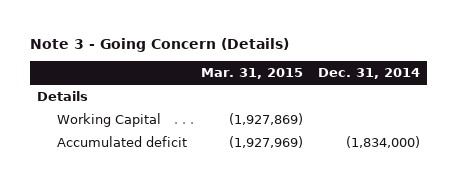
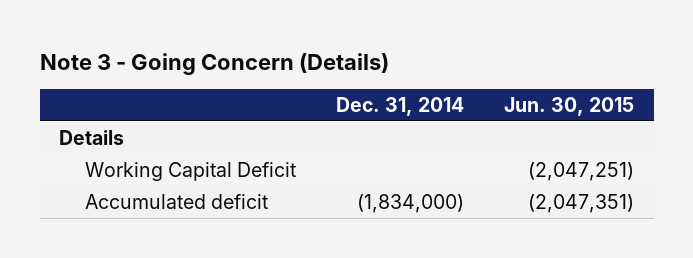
- | Mar. 31, 2015 | Dec. 31, 2014
+ | Dec. 31, 2014 | Jun. 30, 2015
- Working Capital | (1,927,869) |
+ Working Capital Deficit | | (2,047,251)

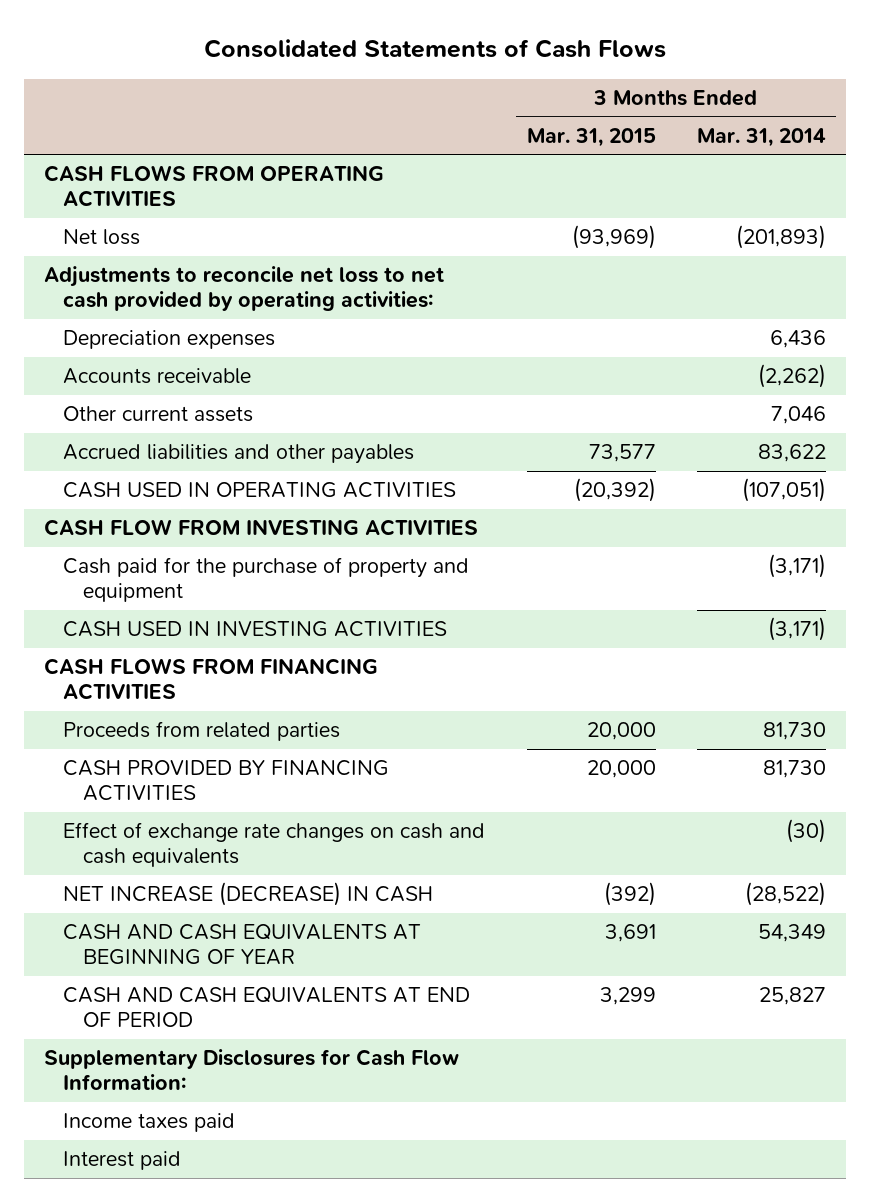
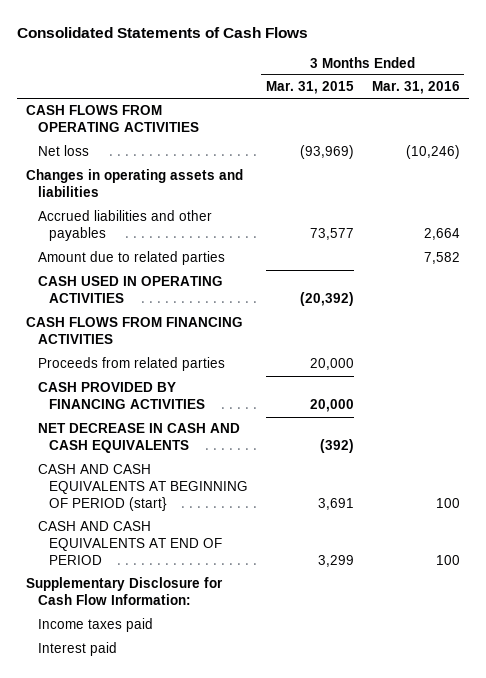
- | 3 Months Ended Mar. 31, 2015 | 3 Months Ended Mar. 31, 2014
+ | 3 Months Ended Mar. 31, 2015 | 3 Months Ended Mar. 31, 2016
- Adjustments to reconcile net loss to net cash provided by operating activities:
- Depreciation expenses | | 6,436
- Accounts receivable | | (2,262)
- Other current assets | | 7,046
+ Changes in operating assets and liabilities
+ Amount due to related parties | | 7,582
- CASH FLOW FROM INVESTING ACTIVITIES
- Cash paid for the purchase of property and equipment | | (3,171)
- CASH USED IN INVESTING ACTIVITIES | | (3,171)
- Effect of exchange rate changes on cash and cash equivalents | | (30)
- NET INCREASE (DECREASE) IN CASH | (392) | (28,522)
- CASH AND CASH EQUIVALENTS AT BEGINNING OF YEAR | 3,691 | 54,349
+ NET DECREASE IN CASH AND CASH EQUIVALENTS | (392) |
+ CASH AND CASH EQUIVALENTS AT BEGINNING OF PERIOD (start} | 3,691 | 100
- Supplementary Disclosures for Cash Flow Information:
+ Supplementary Disclosure for Cash Flow Information:

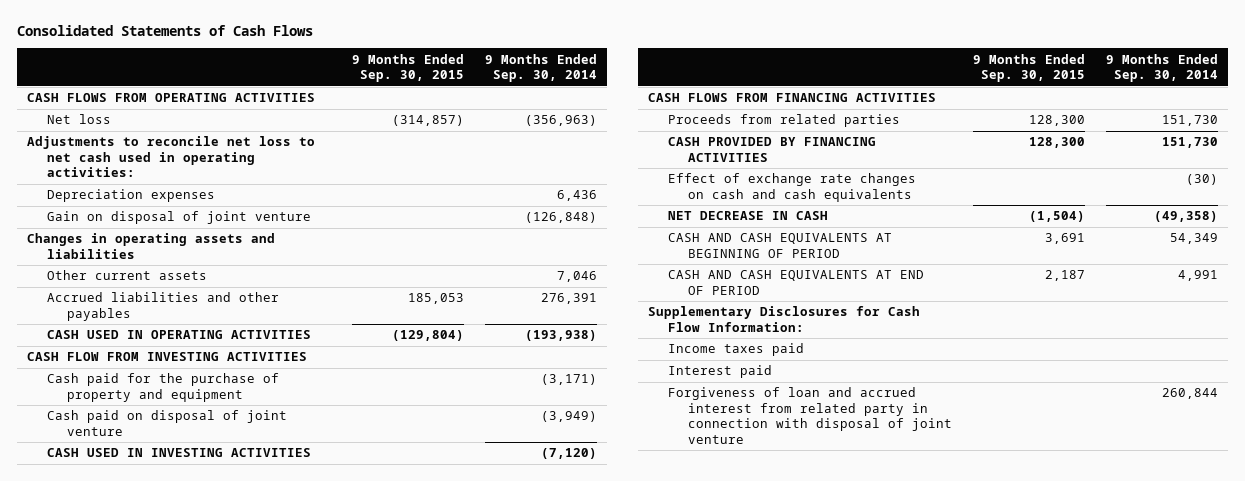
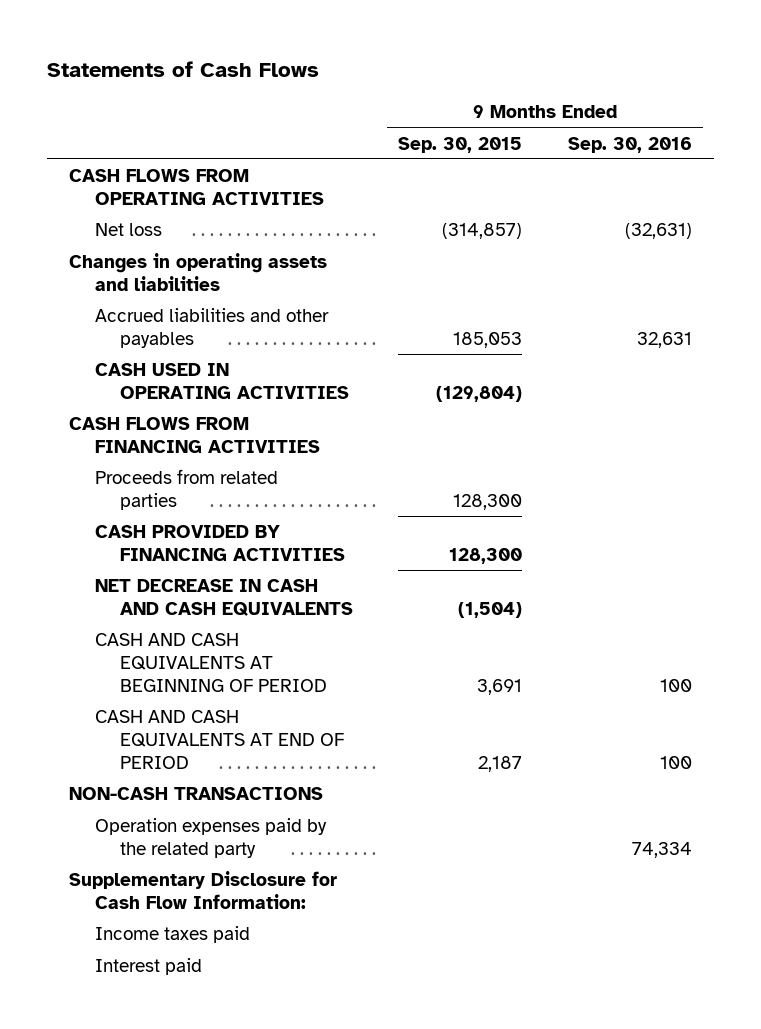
- Consolidated Statements of Cash Flows
+ Statements of Cash Flows
- | 9 Months Ended Sep. 30, 2015 | 9 Months Ended Sep. 30, 2014
+ | 9 Months Ended Sep. 30, 2015 | 9 Months Ended Sep. 30, 2016
- Adjustments to reconcile net loss to net cash used in operating activities:
- Depreciation expenses | | 6,436
- Gain on disposal of joint venture | | (126,848)
- Other current assets | | 7,046
- CASH FLOW FROM INVESTING ACTIVITIES
- Cash paid for the purchase of property and equipment | | (3,171)
- Cash paid on disposal of joint venture | | (3,949)
- CASH USED IN INVESTING ACTIVITIES | | (7,120)
- Effect of exchange rate changes on cash and cash equivalents | | (30)
- NET DECREASE IN CASH | (1,504) | (49,358)
+ NET DECREASE IN CASH AND CASH EQUIVALENTS | (1,504) |
- Supplementary Disclosures for Cash Flow Information:
+ NON-CASH TRANSACTIONS
+ Operation expenses paid by the related party | | 74,334
+ Supplementary Disclosure for Cash Flow Information:
- Forgiveness of loan and accrued interest from related party in connection with disposal of joint venture | | 260,844

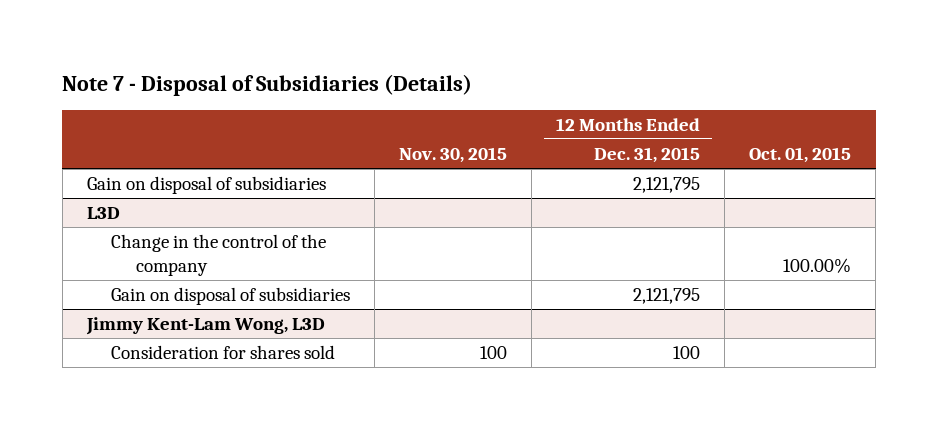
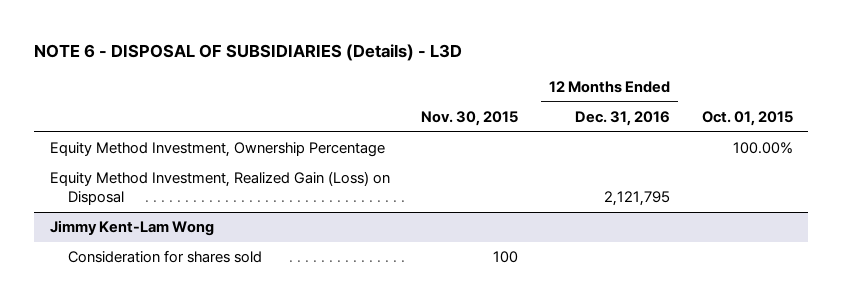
- Note 7 - Disposal of Subsidiaries (Details)
+ NOTE 6 - DISPOSAL OF SUBSIDIARIES (Details) - L3D
- | Nov. 30, 2015 | 12 Months Ended Dec. 31, 2015 | Oct. 01, 2015
+ | Nov. 30, 2015 | 12 Months Ended Dec. 31, 2016 | Oct. 01, 2015
- Gain on disposal of subsidiaries | | 2,121,795 |
- L3D
- Change in the control of the company | | | 100.00%
- Gain on disposal of subsidiaries | | 2,121,795 |
- Jimmy Kent-Lam Wong, L3D
+ Equity Method Investment, Ownership Percentage | | | 100.00%
+ Equity Method Investment, Realized Gain (Loss) on Disposal | | 2,121,795 |
+ Jimmy Kent-Lam Wong

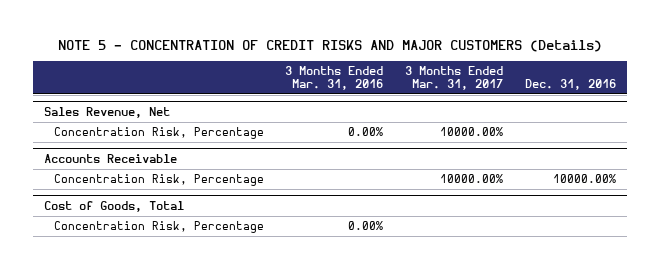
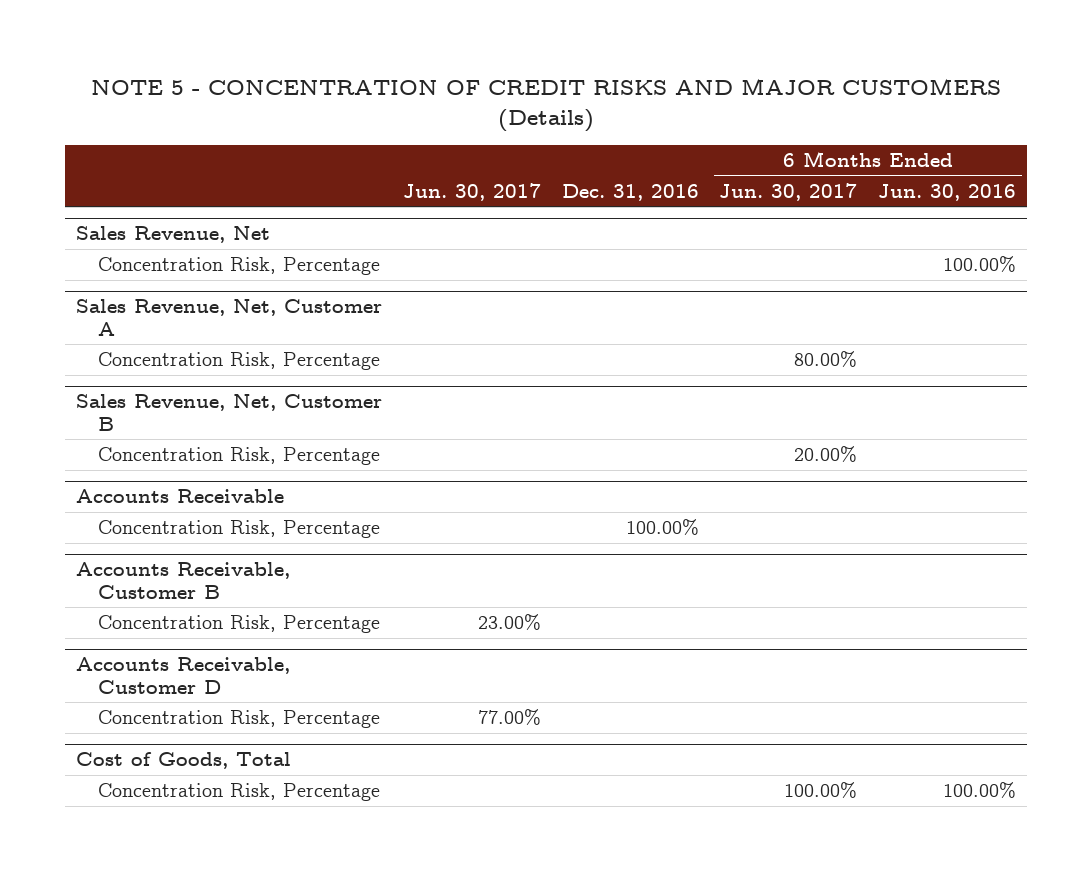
- | 3 Months Ended Mar. 31, 2016 | 3 Months Ended Mar. 31, 2017 | Dec. 31, 2016
+ | Jun. 30, 2017 | Dec. 31, 2016 | 6 Months Ended Jun. 30, 2017 | 6 Months Ended Jun. 30, 2016
+ Sales Revenue, Net, Customer A
+ Concentration Risk, Percentage | | | 80.00% |
+ Sales Revenue, Net, Customer B
+ Concentration Risk, Percentage | | | 20.00% |
@ Accounts Receivable
- Concentration Risk, Percentage | | 10000.00% | 10000.00%
+ Concentration Risk, Percentage | | 100.00% | |
+ Accounts Receivable, Customer B
+ Concentration Risk, Percentage | 23.00% | | |
+ Accounts Receivable, Customer D
+ Concentration Risk, Percentage | 77.00% | | |

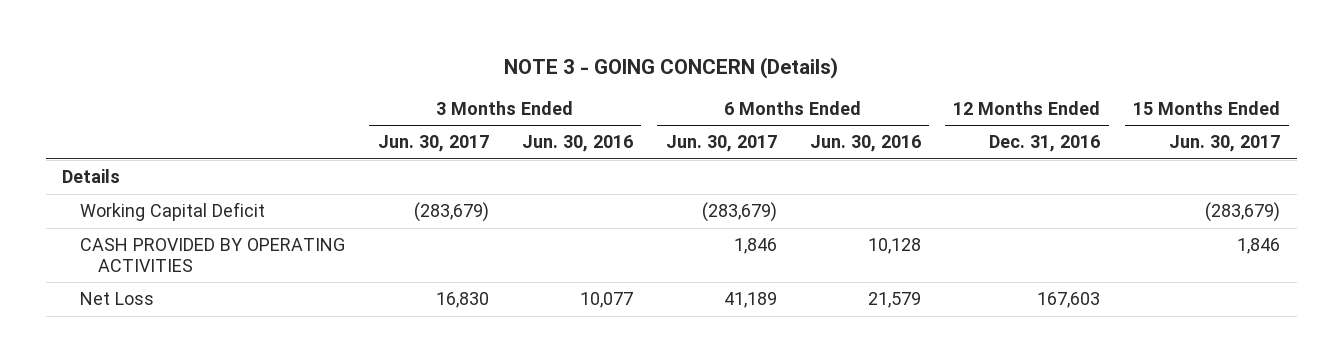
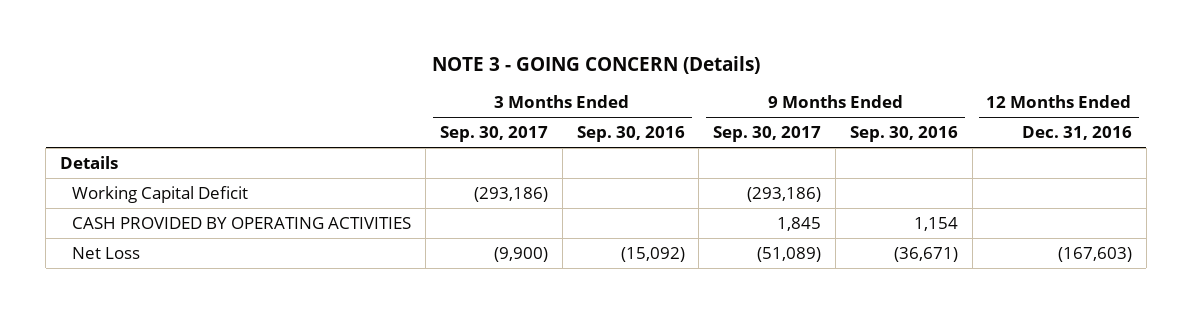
- | 3 Months Ended Jun. 30, 2017 | 3 Months Ended Jun. 30, 2016 | 6 Months Ended Jun. 30, 2017 | 6 Months Ended Jun. 30, 2016 | 12 Months Ended Dec. 31, 2016 | 15 Months Ended Jun. 30, 2017
+ | 3 Months Ended Sep. 30, 2017 | 3 Months Ended Sep. 30, 2016 | 9 Months Ended Sep. 30, 2017 | 9 Months Ended Sep. 30, 2016 | 12 Months Ended Dec. 31, 2016
- Net Loss | 16,830 | 10,077 | 41,189 | 21,579 | 167,603 |
+ Net Loss | (9,900) | (15,092) | (51,089) | (36,671) | (167,603)

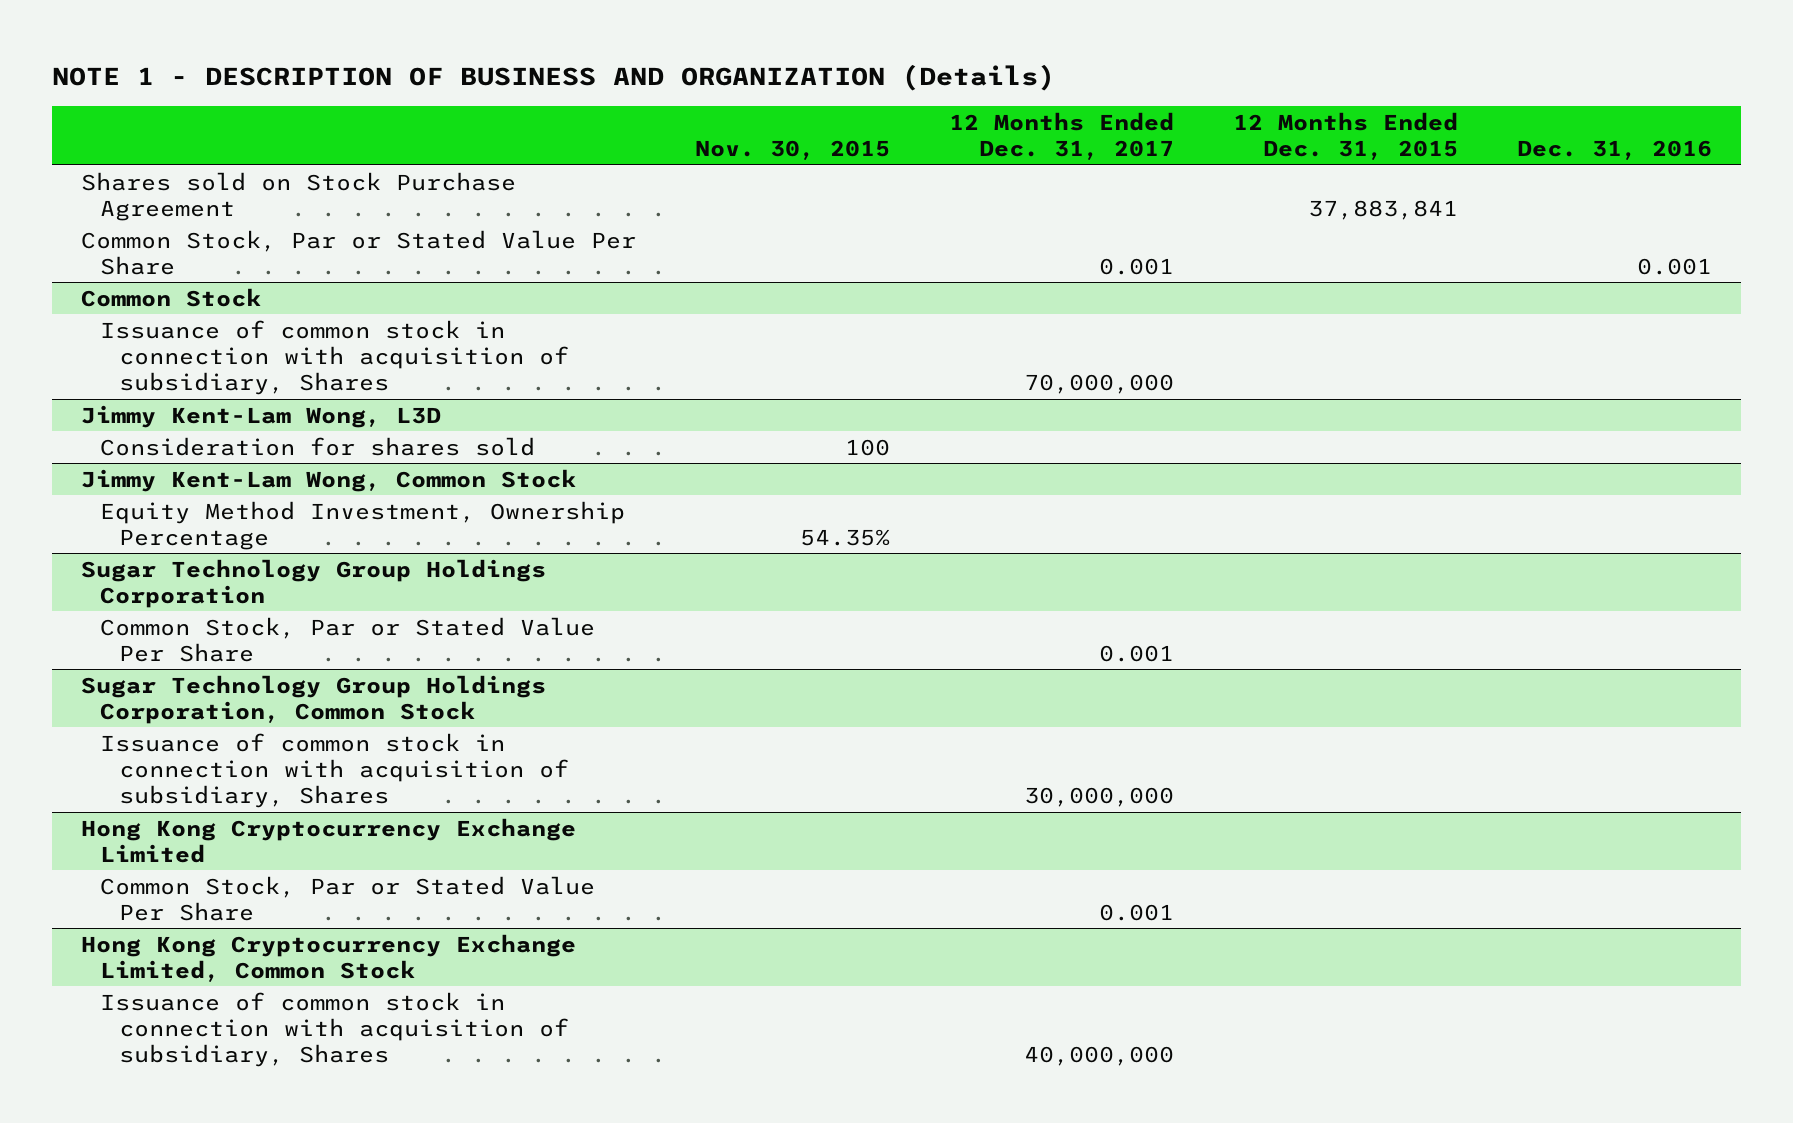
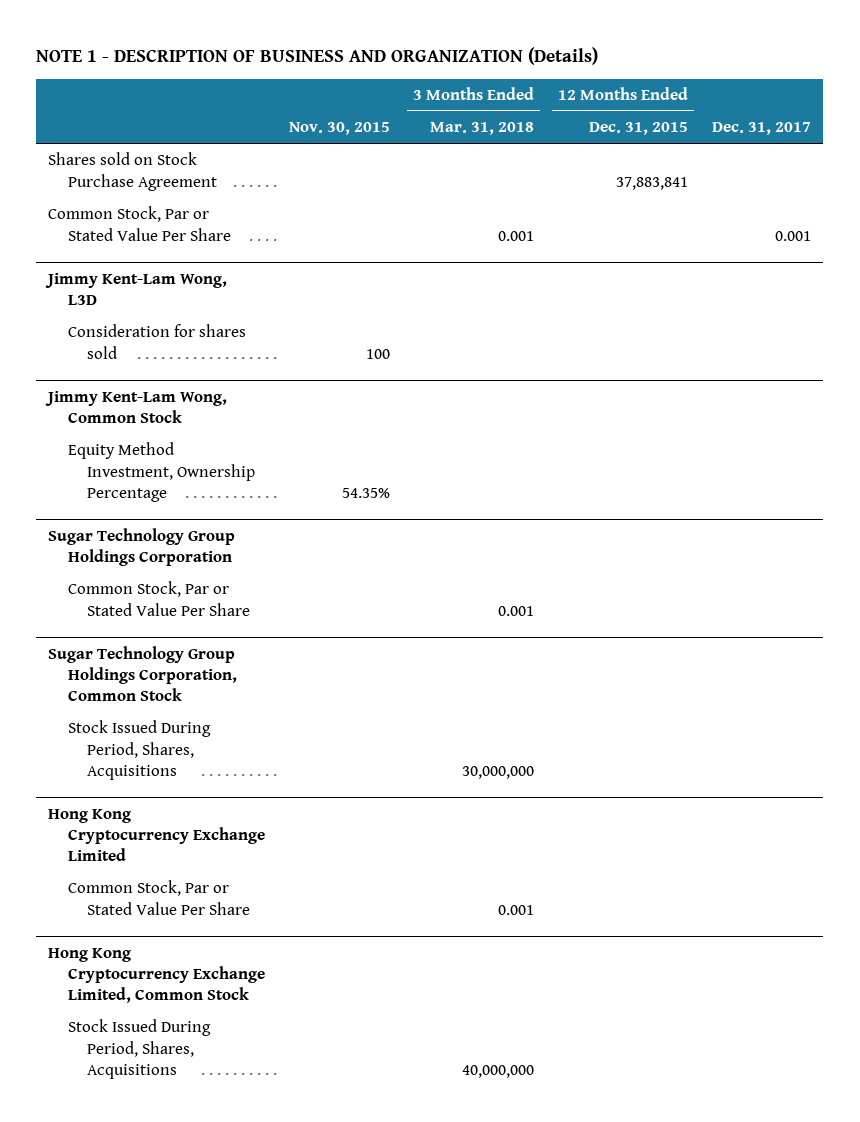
- | Nov. 30, 2015 | 12 Months Ended Dec. 31, 2017 | 12 Months Ended Dec. 31, 2015 | Dec. 31, 2016
+ | Nov. 30, 2015 | 3 Months Ended Mar. 31, 2018 | 12 Months Ended Dec. 31, 2015 | Dec. 31, 2017
- Common Stock
- Issuance of common stock in connection with acquisition of subsidiary, Shares | | 70,000,000 | |
@ Sugar Technology Group Holdings Corporation, Common Stock
- Issuance of common stock in connection with acquisition of subsidiary, Shares | | 30,000,000 | |
+ Stock Issued During Period, Shares, Acquisitions | | 30,000,000 | |
@ Hong Kong Cryptocurrency Exchange Limited, Common Stock
- Issuance of common stock in connection with acquisition of subsidiary, Shares | | 40,000,000 | |
+ Stock Issued During Period, Shares, Acquisitions | | 40,000,000 | |

